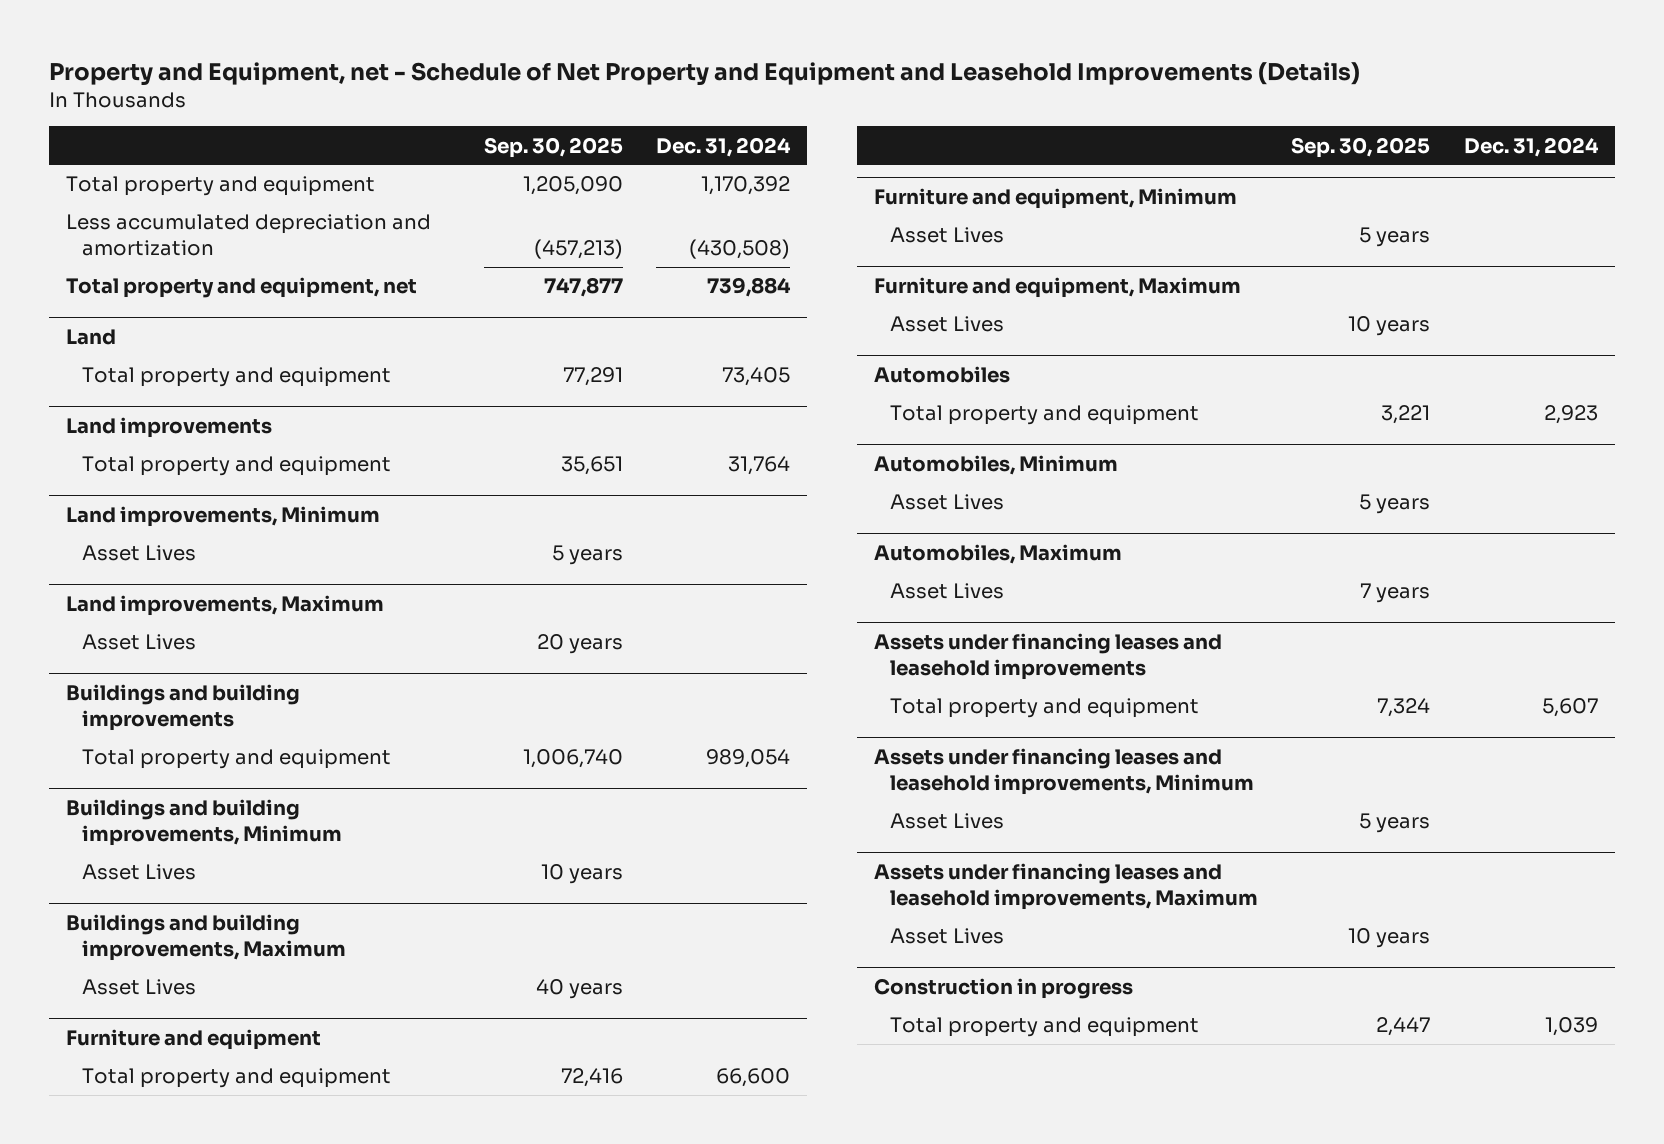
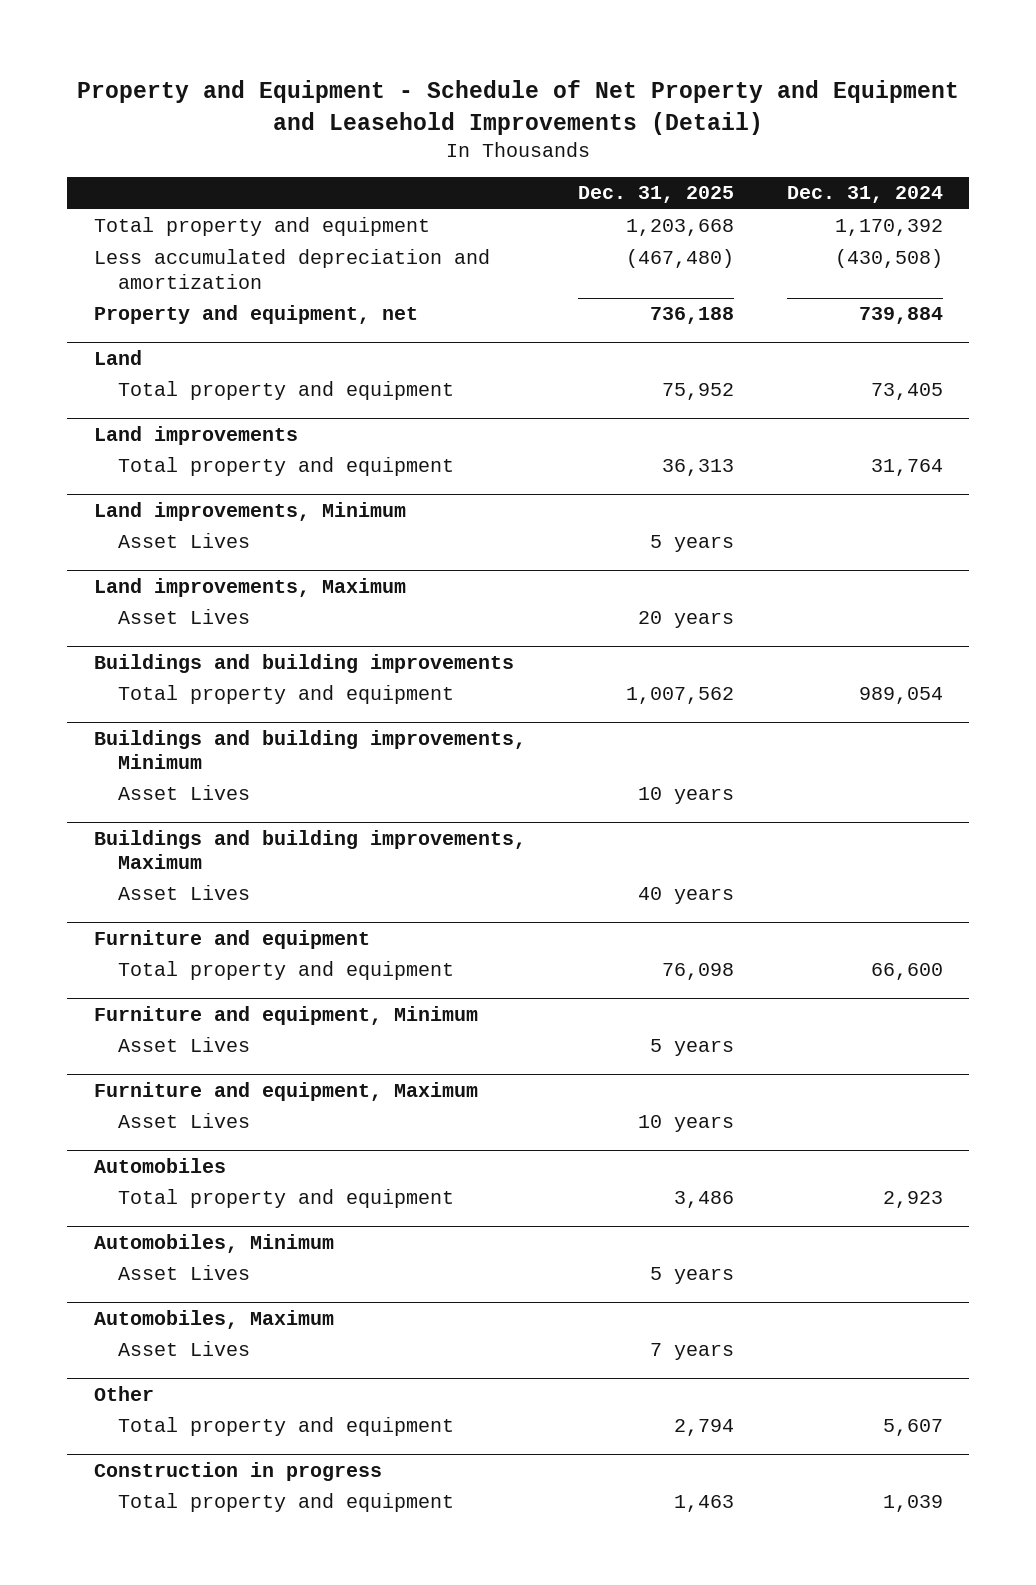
- Property and Equipment, net - Schedule of Net Property and Equipment and Leasehold Improvements (Details)
+ Property and Equipment - Schedule of Net Property and Equipment and Leasehold Improvements (Detail)
- | Sep. 30, 2025 | Dec. 31, 2024
+ | Dec. 31, 2025 | Dec. 31, 2024
- Total property and equipment, net | 747,877 | 739,884
+ Property and equipment, net | 736,188 | 739,884
- Assets under financing leases and leasehold improvements
+ Other
- Assets under financing leases and leasehold improvements, Minimum
- Asset Lives | 5 years |
- Assets under financing leases and leasehold improvements, Maximum
- Asset Lives | 10 years |

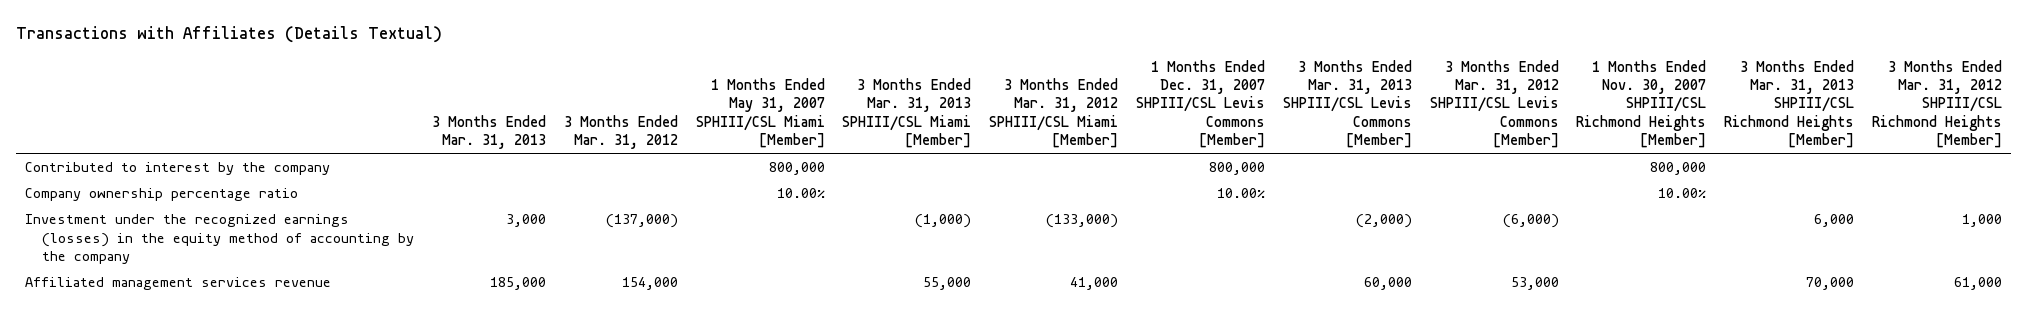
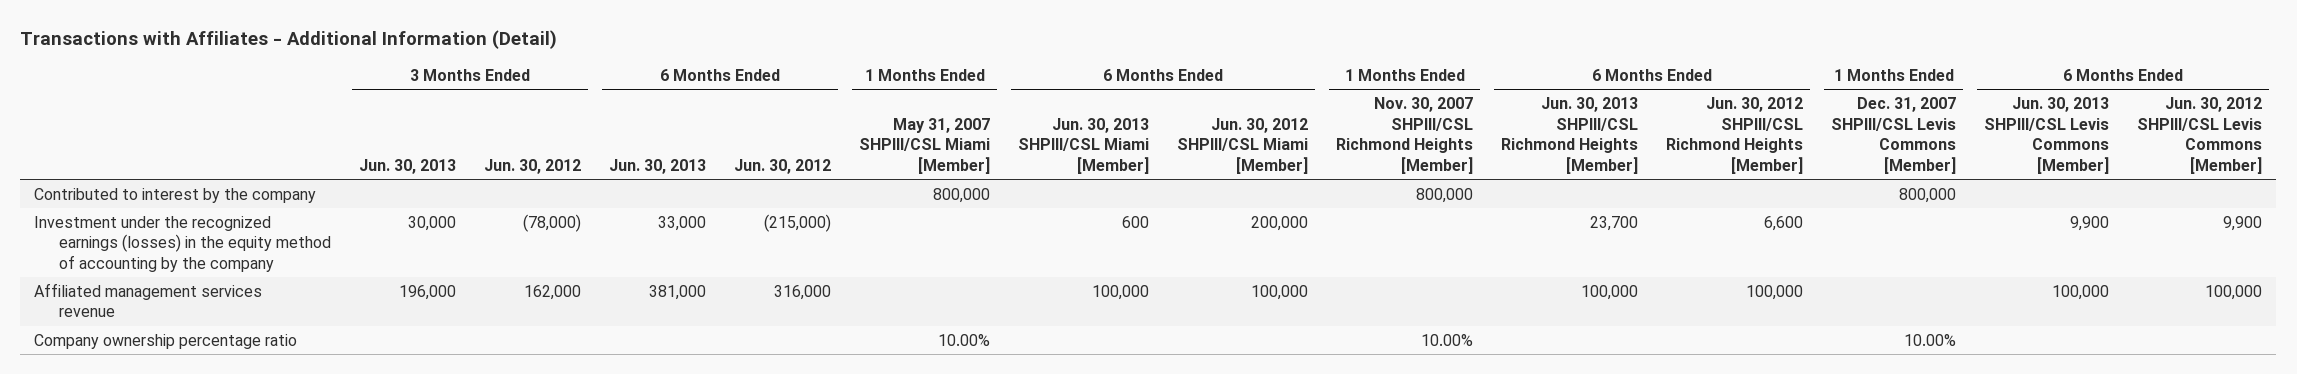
- Transactions with Affiliates (Details Textual)
+ Transactions with Affiliates - Additional Information (Detail)
- | 3 Months Ended Mar. 31, 2013 | 3 Months Ended Mar. 31, 2012 | 1 Months Ended May 31, 2007 SPHIII/CSL Miami [Member] | 3 Months Ended Mar. 31, 2013 SPHIII/CSL Miami [Member] | 3 Months Ended Mar. 31, 2012 SPHIII/CSL Miami [Member] | 1 Months Ended Dec. 31, 2007 SHPIII/CSL Levis Commons [Member] | 3 Months Ended Mar. 31, 2013 SHPIII/CSL Levis Commons [Member] | 3 Months Ended Mar. 31, 2012 SHPIII/CSL Levis Commons [Member] | 1 Months Ended Nov. 30, 2007 SHPIII/CSL Richmond Heights [Member] | 3 Months Ended Mar. 31, 2013 SHPIII/CSL Richmond Heights [Member] | 3 Months Ended Mar. 31, 2012 SHPIII/CSL Richmond Heights [Member]
+ | 3 Months Ended Jun. 30, 2013 | 3 Months Ended Jun. 30, 2012 | 6 Months Ended Jun. 30, 2013 | 6 Months Ended Jun. 30, 2012 | 1 Months Ended May 31, 2007 SHPIII/CSL Miami [Member] | 6 Months Ended Jun. 30, 2013 SHPIII/CSL Miami [Member] | 6 Months Ended Jun. 30, 2012 SHPIII/CSL Miami [Member] | 1 Months Ended Nov. 30, 2007 SHPIII/CSL Richmond Heights [Member] | 6 Months Ended Jun. 30, 2013 SHPIII/CSL Richmond Heights [Member] | 6 Months Ended Jun. 30, 2012 SHPIII/CSL Richmond Heights [Member] | 1 Months Ended Dec. 31, 2007 SHPIII/CSL Levis Commons [Member] | 6 Months Ended Jun. 30, 2013 SHPIII/CSL Levis Commons [Member] | 6 Months Ended Jun. 30, 2012 SHPIII/CSL Levis Commons [Member]
moved down: Company ownership percentage ratio | | | | | 10.00% | | | 10.00% | | | 10.00% | |

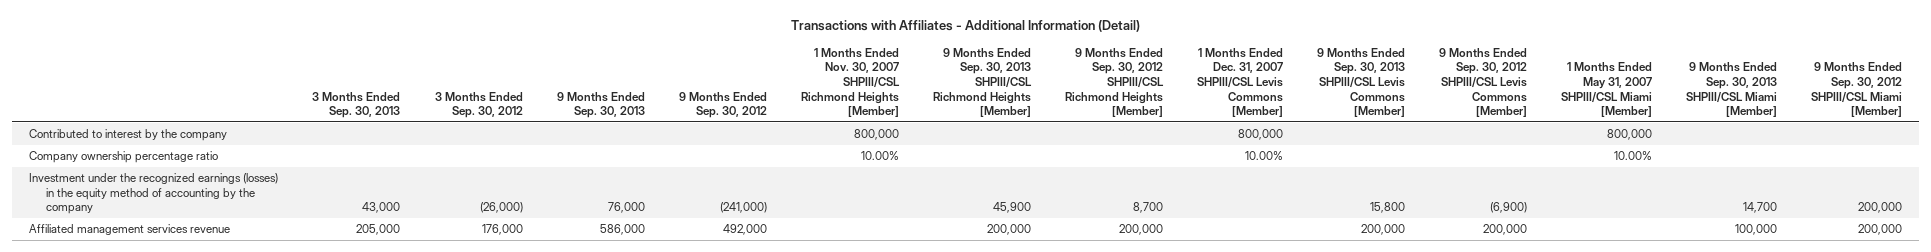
- | 3 Months Ended Jun. 30, 2013 | 3 Months Ended Jun. 30, 2012 | 6 Months Ended Jun. 30, 2013 | 6 Months Ended Jun. 30, 2012 | 1 Months Ended May 31, 2007 SHPIII/CSL Miami [Member] | 6 Months Ended Jun. 30, 2013 SHPIII/CSL Miami [Member] | 6 Months Ended Jun. 30, 2012 SHPIII/CSL Miami [Member] | 1 Months Ended Nov. 30, 2007 SHPIII/CSL Richmond Heights [Member] | 6 Months Ended Jun. 30, 2013 SHPIII/CSL Richmond Heights [Member] | 6 Months Ended Jun. 30, 2012 SHPIII/CSL Richmond Heights [Member] | 1 Months Ended Dec. 31, 2007 SHPIII/CSL Levis Commons [Member] | 6 Months Ended Jun. 30, 2013 SHPIII/CSL Levis Commons [Member] | 6 Months Ended Jun. 30, 2012 SHPIII/CSL Levis Commons [Member]
+ | 3 Months Ended Sep. 30, 2013 | 3 Months Ended Sep. 30, 2012 | 9 Months Ended Sep. 30, 2013 | 9 Months Ended Sep. 30, 2012 | 1 Months Ended Nov. 30, 2007 SHPIII/CSL Richmond Heights [Member] | 9 Months Ended Sep. 30, 2013 SHPIII/CSL Richmond Heights [Member] | 9 Months Ended Sep. 30, 2012 SHPIII/CSL Richmond Heights [Member] | 1 Months Ended Dec. 31, 2007 SHPIII/CSL Levis Commons [Member] | 9 Months Ended Sep. 30, 2013 SHPIII/CSL Levis Commons [Member] | 9 Months Ended Sep. 30, 2012 SHPIII/CSL Levis Commons [Member] | 1 Months Ended May 31, 2007 SHPIII/CSL Miami [Member] | 9 Months Ended Sep. 30, 2013 SHPIII/CSL Miami [Member] | 9 Months Ended Sep. 30, 2012 SHPIII/CSL Miami [Member]
moved up: Company ownership percentage ratio | | | | | 10.00% | | | 10.00% | | | 10.00% | |

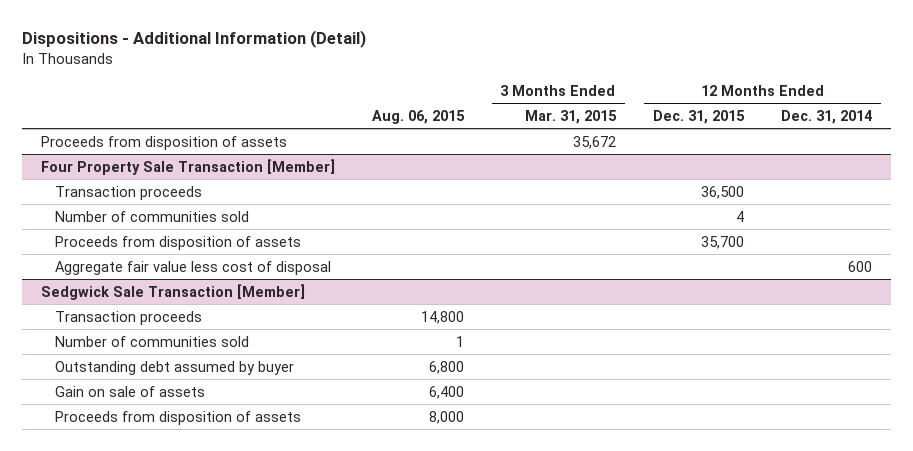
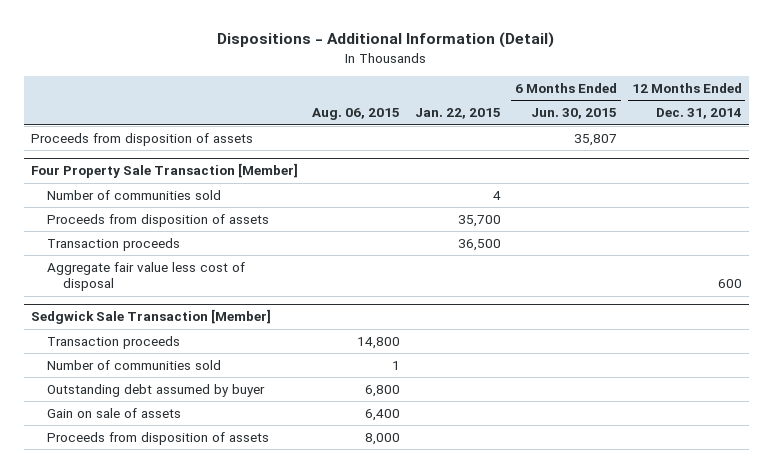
- | Aug. 06, 2015 | 3 Months Ended Mar. 31, 2015 | 12 Months Ended Dec. 31, 2015 | 12 Months Ended Dec. 31, 2014
+ | Aug. 06, 2015 | Jan. 22, 2015 | 6 Months Ended Jun. 30, 2015 | 12 Months Ended Dec. 31, 2014
@ Four Property Sale Transaction [Member]
moved down: Transaction proceeds | | 36,500 | |

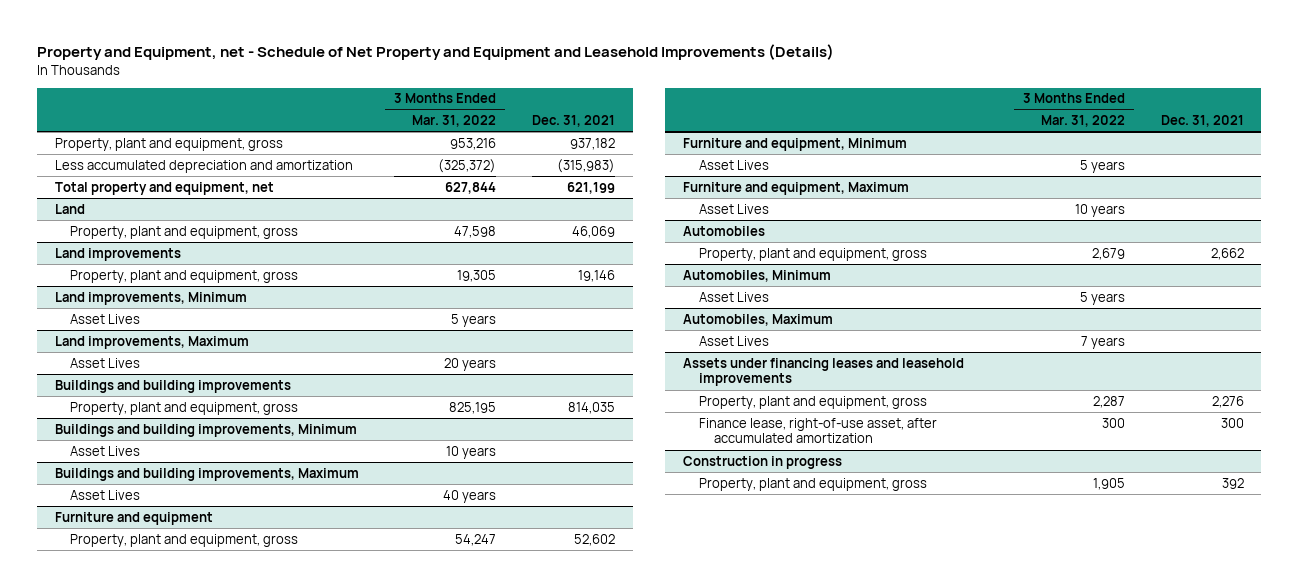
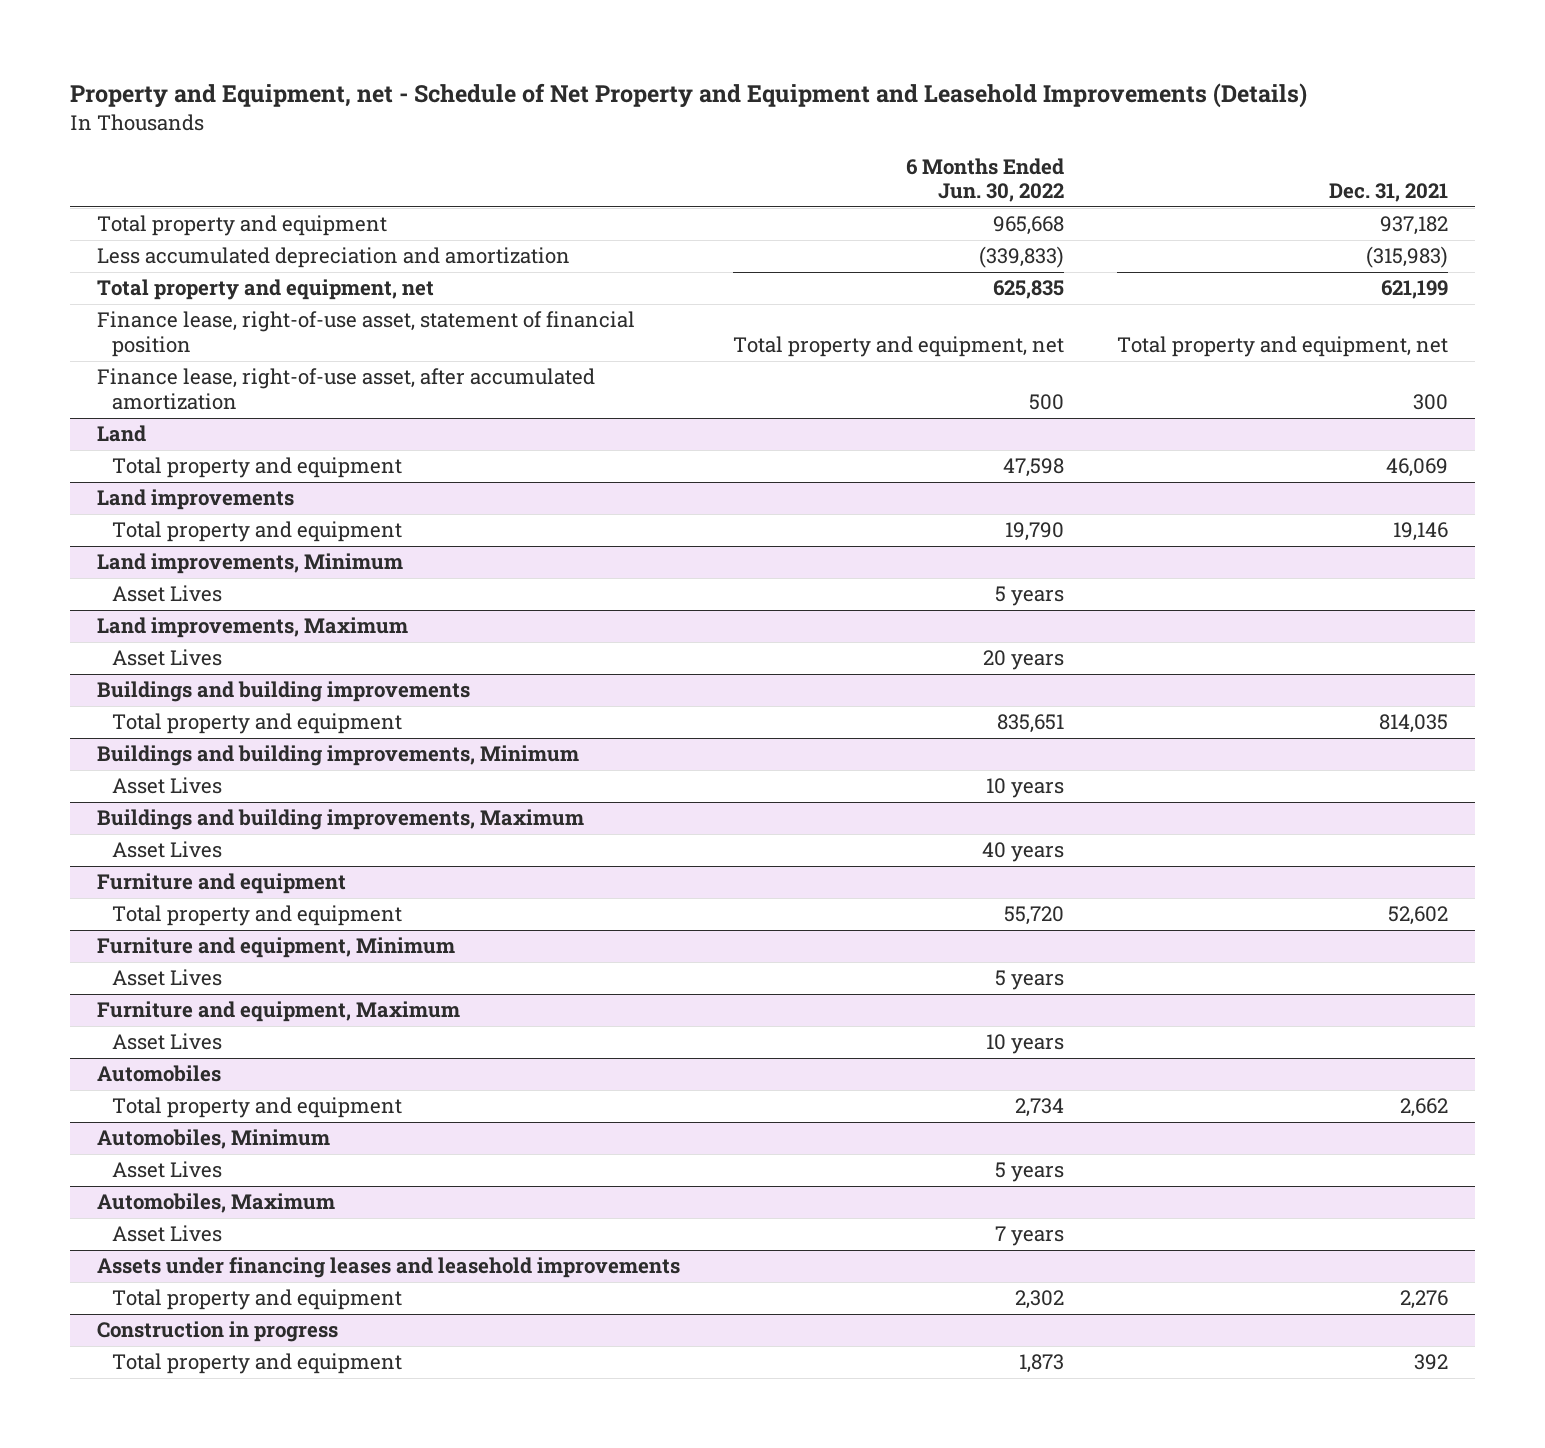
- | 3 Months Ended Mar. 31, 2022 | Dec. 31, 2021
+ | 6 Months Ended Jun. 30, 2022 | Dec. 31, 2021
- Property, plant and equipment, gross | 953,216 | 937,182
+ Total property and equipment | 965,668 | 937,182
+ Finance lease, right-of-use asset, statement of financial position | Total property and equipment, net | Total property and equipment, net
+ Finance lease, right-of-use asset, after accumulated amortization | 500 | 300
@ Land
- Property, plant and equipment, gross | 47,598 | 46,069
+ Total property and equipment | 47,598 | 46,069
@ Land improvements
- Property, plant and equipment, gross | 19,305 | 19,146
+ Total property and equipment | 19,790 | 19,146
@ Buildings and building improvements
- Property, plant and equipment, gross | 825,195 | 814,035
+ Total property and equipment | 835,651 | 814,035
@ Furniture and equipment
- Property, plant and equipment, gross | 54,247 | 52,602
+ Total property and equipment | 55,720 | 52,602
@ Automobiles
- Property, plant and equipment, gross | 2,679 | 2,662
+ Total property and equipment | 2,734 | 2,662
@ Assets under financing leases and leasehold improvements
- Property, plant and equipment, gross | 2,287 | 2,276
- Finance lease, right-of-use asset, after accumulated amortization | 300 | 300
+ Total property and equipment | 2,302 | 2,276
@ Construction in progress
- Property, plant and equipment, gross | 1,905 | 392
+ Total property and equipment | 1,873 | 392

